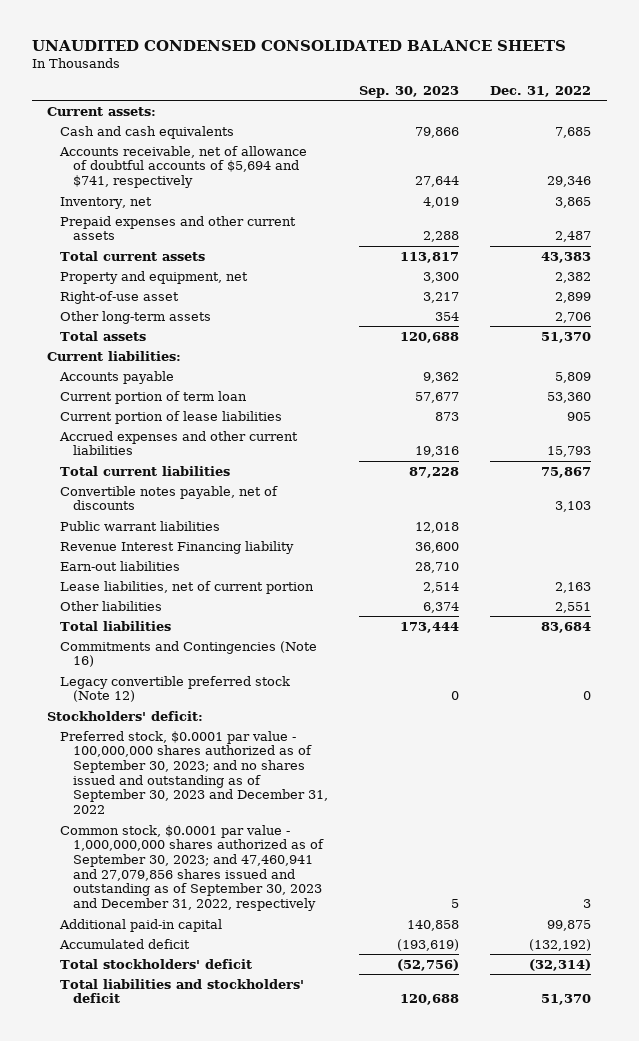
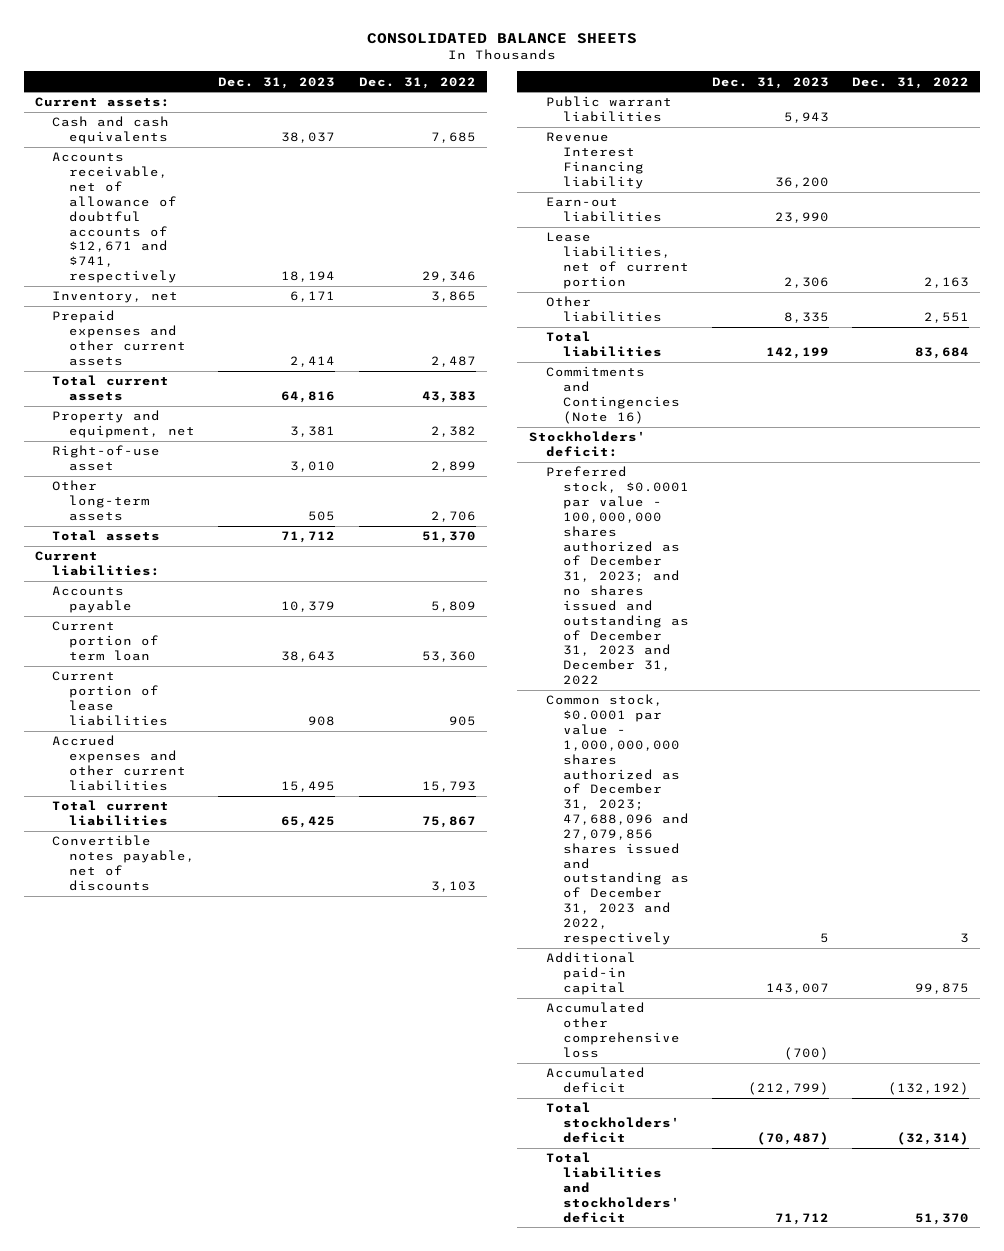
- UNAUDITED CONDENSED CONSOLIDATED BALANCE SHEETS
+ CONSOLIDATED BALANCE SHEETS
- | Sep. 30, 2023 | Dec. 31, 2022
+ | Dec. 31, 2023 | Dec. 31, 2022
- Accounts receivable, net of allowance of doubtful accounts of $5,694 and $741, respectively | 27,644 | 29,346
+ Accounts receivable, net of allowance of doubtful accounts of $12,671 and $741, respectively | 18,194 | 29,346
- Legacy convertible preferred stock (Note 12) | 0 | 0
- Preferred stock, $0.0001 par value - 100,000,000 shares authorized as of September 30, 2023; and no shares issued and outstanding as of September 30, 2023 and December 31, 2022
- Common stock, $0.0001 par value - 1,000,000,000 shares authorized as of September 30, 2023; and 47,460,941 and 27,079,856 shares issued and outstanding as of September 30, 2023 and December 31, 2022, respectively | 5 | 3
+ Preferred stock, $0.0001 par value - 100,000,000 shares authorized as of December 31, 2023; and no shares issued and outstanding as of December 31, 2023 and December 31, 2022
+ Common stock, $0.0001 par value - 1,000,000,000 shares authorized as of December 31, 2023; 47,688,096 and 27,079,856 shares issued and outstanding as of December 31, 2023 and 2022, respectively | 5 | 3
+ Accumulated other comprehensive loss | (700) |

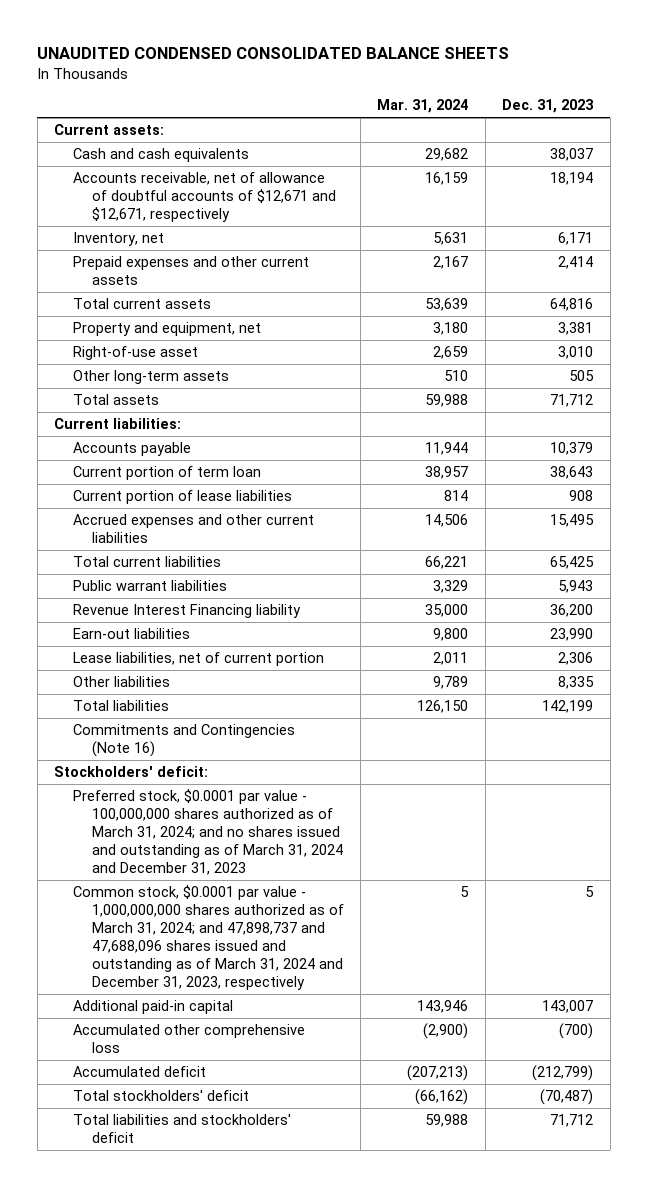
- CONSOLIDATED BALANCE SHEETS
+ UNAUDITED CONDENSED CONSOLIDATED BALANCE SHEETS
- | Dec. 31, 2023 | Dec. 31, 2022
+ | Mar. 31, 2024 | Dec. 31, 2023
- Accounts receivable, net of allowance of doubtful accounts of $12,671 and $741, respectively | 18,194 | 29,346
+ Accounts receivable, net of allowance of doubtful accounts of $12,671 and $12,671, respectively | 16,159 | 18,194
- Convertible notes payable, net of discounts | | 3,103
- Preferred stock, $0.0001 par value - 100,000,000 shares authorized as of December 31, 2023; and no shares issued and outstanding as of December 31, 2023 and December 31, 2022
- Common stock, $0.0001 par value - 1,000,000,000 shares authorized as of December 31, 2023; 47,688,096 and 27,079,856 shares issued and outstanding as of December 31, 2023 and 2022, respectively | 5 | 3
+ Preferred stock, $0.0001 par value - 100,000,000 shares authorized as of March 31, 2024; and no shares issued and outstanding as of March 31, 2024 and December 31, 2023
+ Common stock, $0.0001 par value - 1,000,000,000 shares authorized as of March 31, 2024; and 47,898,737 and 47,688,096 shares issued and outstanding as of March 31, 2024 and December 31, 2023, respectively | 5 | 5

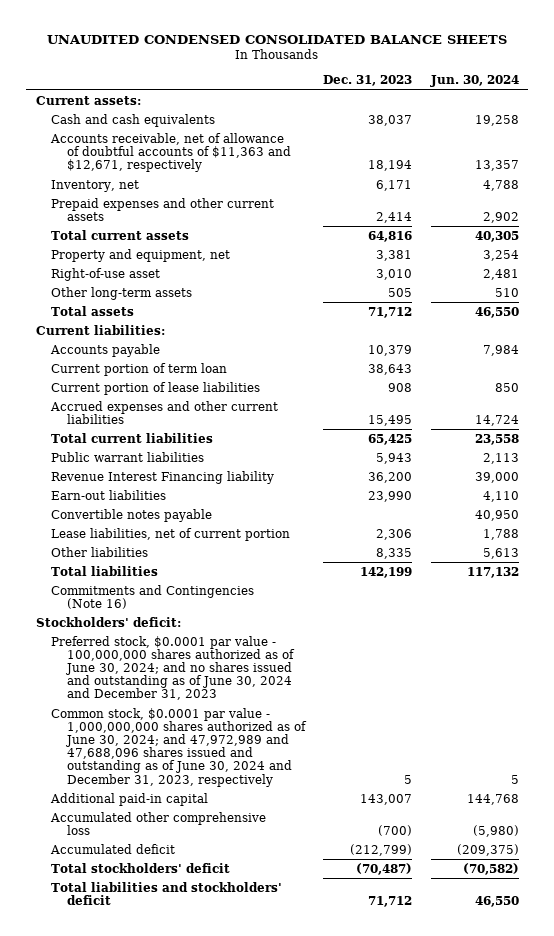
- | Mar. 31, 2024 | Dec. 31, 2023
+ | Dec. 31, 2023 | Jun. 30, 2024
- Accounts receivable, net of allowance of doubtful accounts of $12,671 and $12,671, respectively | 16,159 | 18,194
+ Accounts receivable, net of allowance of doubtful accounts of $11,363 and $12,671, respectively | 18,194 | 13,357
+ Convertible notes payable | | 40,950
- Preferred stock, $0.0001 par value - 100,000,000 shares authorized as of March 31, 2024; and no shares issued and outstanding as of March 31, 2024 and December 31, 2023
- Common stock, $0.0001 par value - 1,000,000,000 shares authorized as of March 31, 2024; and 47,898,737 and 47,688,096 shares issued and outstanding as of March 31, 2024 and December 31, 2023, respectively | 5 | 5
+ Preferred stock, $0.0001 par value - 100,000,000 shares authorized as of June 30, 2024; and no shares issued and outstanding as of June 30, 2024 and December 31, 2023
+ Common stock, $0.0001 par value - 1,000,000,000 shares authorized as of June 30, 2024; and 47,972,989 and 47,688,096 shares issued and outstanding as of June 30, 2024 and December 31, 2023, respectively | 5 | 5

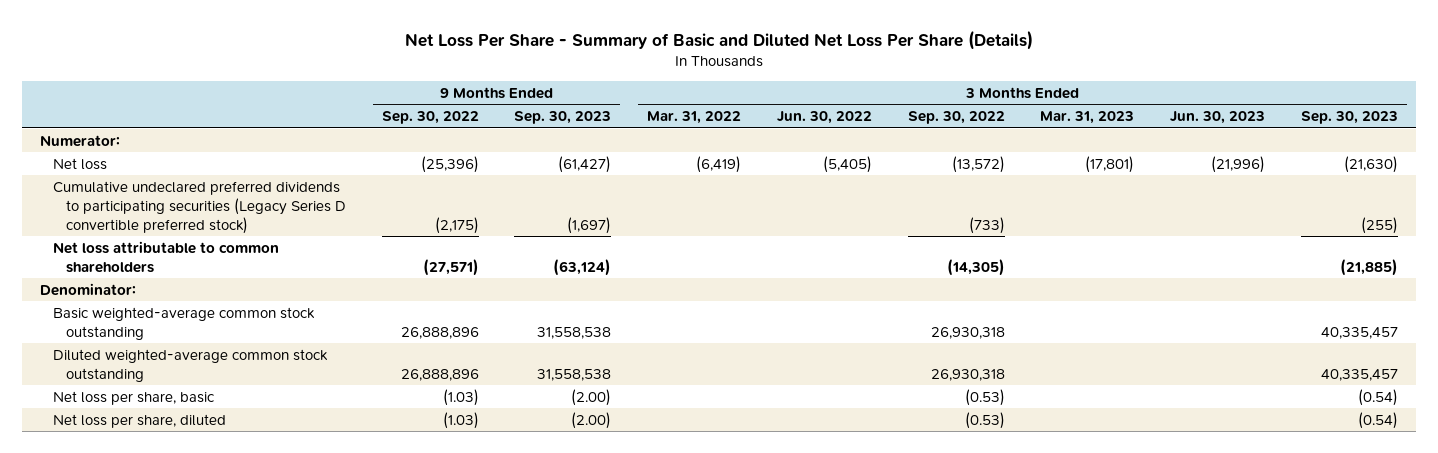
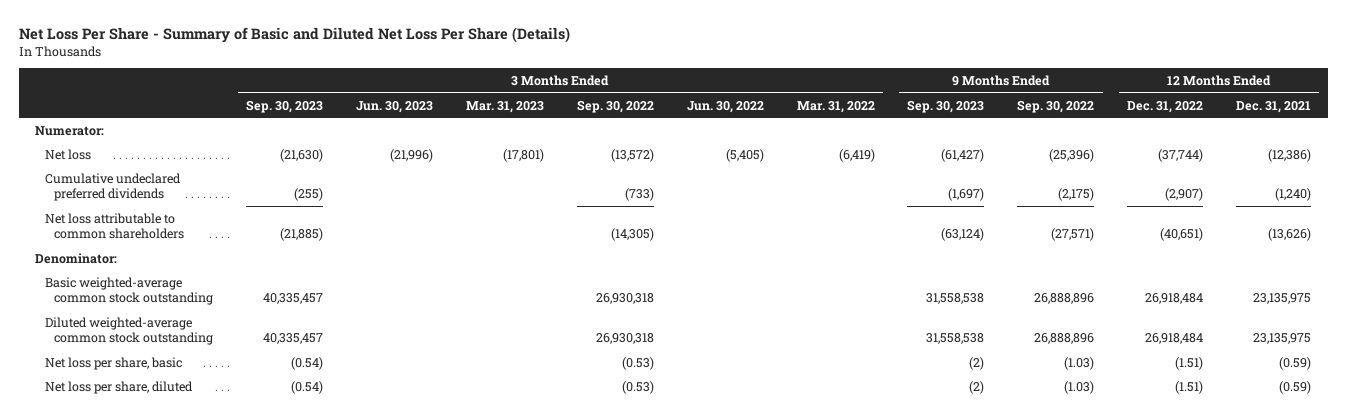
- | 9 Months Ended Sep. 30, 2022 | 9 Months Ended Sep. 30, 2023 | 3 Months Ended Mar. 31, 2022 | 3 Months Ended Jun. 30, 2022 | 3 Months Ended Sep. 30, 2022 | 3 Months Ended Mar. 31, 2023 | 3 Months Ended Jun. 30, 2023 | 3 Months Ended Sep. 30, 2023
+ | 3 Months Ended Sep. 30, 2023 | 3 Months Ended Jun. 30, 2023 | 3 Months Ended Mar. 31, 2023 | 3 Months Ended Sep. 30, 2022 | 3 Months Ended Jun. 30, 2022 | 3 Months Ended Mar. 31, 2022 | 9 Months Ended Sep. 30, 2023 | 9 Months Ended Sep. 30, 2022 | 12 Months Ended Dec. 31, 2022 | 12 Months Ended Dec. 31, 2021
- Cumulative undeclared preferred dividends to participating securities (Legacy Series D convertible preferred stock) | (2,175) | (1,697) | | | (733) | | | (255)
+ Cumulative undeclared preferred dividends | (255) | | | (733) | | | (1,697) | (2,175) | (2,907) | (1,240)
- Net loss per share, basic | (1.03) | (2.00) | | | (0.53) | | | (0.54)
- Net loss per share, diluted | (1.03) | (2.00) | | | (0.53) | | | (0.54)
+ Net loss per share, basic | (0.54) | | | (0.53) | | | (2) | (1.03) | (1.51) | (0.59)
+ Net loss per share, diluted | (0.54) | | | (0.53) | | | (2) | (1.03) | (1.51) | (0.59)

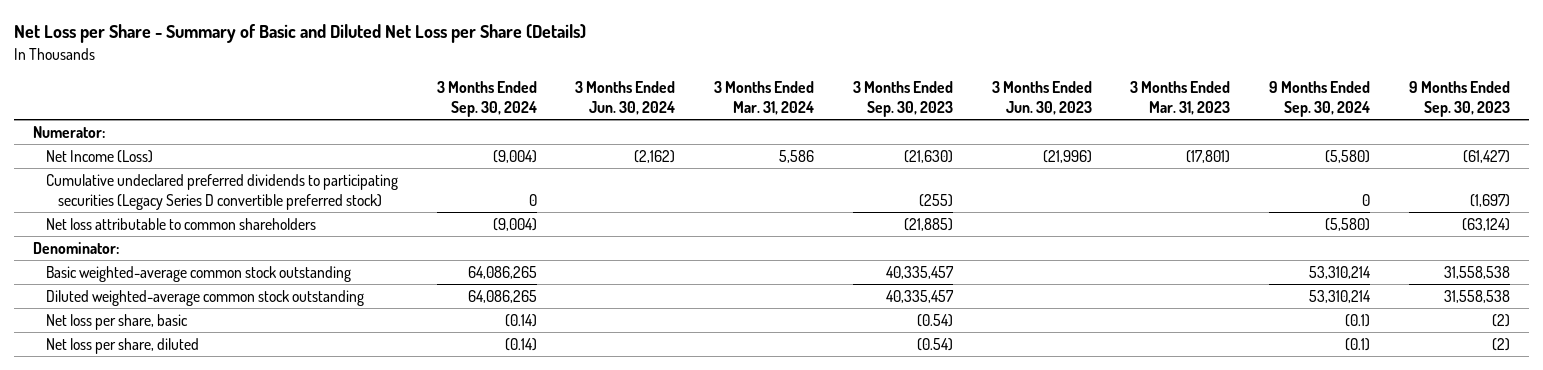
- Net Loss Per Share - Summary of Basic and Diluted Net Loss Per Share (Details)
+ Net Loss per Share - Summary of Basic and Diluted Net Loss per Share (Details)
- | 3 Months Ended Sep. 30, 2023 | 3 Months Ended Jun. 30, 2023 | 3 Months Ended Mar. 31, 2023 | 3 Months Ended Sep. 30, 2022 | 3 Months Ended Jun. 30, 2022 | 3 Months Ended Mar. 31, 2022 | 9 Months Ended Sep. 30, 2023 | 9 Months Ended Sep. 30, 2022 | 12 Months Ended Dec. 31, 2022 | 12 Months Ended Dec. 31, 2021
+ | 3 Months Ended Sep. 30, 2024 | 3 Months Ended Jun. 30, 2024 | 3 Months Ended Mar. 31, 2024 | 3 Months Ended Sep. 30, 2023 | 3 Months Ended Jun. 30, 2023 | 3 Months Ended Mar. 31, 2023 | 9 Months Ended Sep. 30, 2024 | 9 Months Ended Sep. 30, 2023
- Net loss | (21,630) | (21,996) | (17,801) | (13,572) | (5,405) | (6,419) | (61,427) | (25,396) | (37,744) | (12,386)
- Cumulative undeclared preferred dividends | (255) | | | (733) | | | (1,697) | (2,175) | (2,907) | (1,240)
+ Net Income (Loss) | (9,004) | (2,162) | 5,586 | (21,630) | (21,996) | (17,801) | (5,580) | (61,427)
+ Cumulative undeclared preferred dividends to participating securities (Legacy Series D convertible preferred stock) | 0 | | | (255) | | | 0 | (1,697)

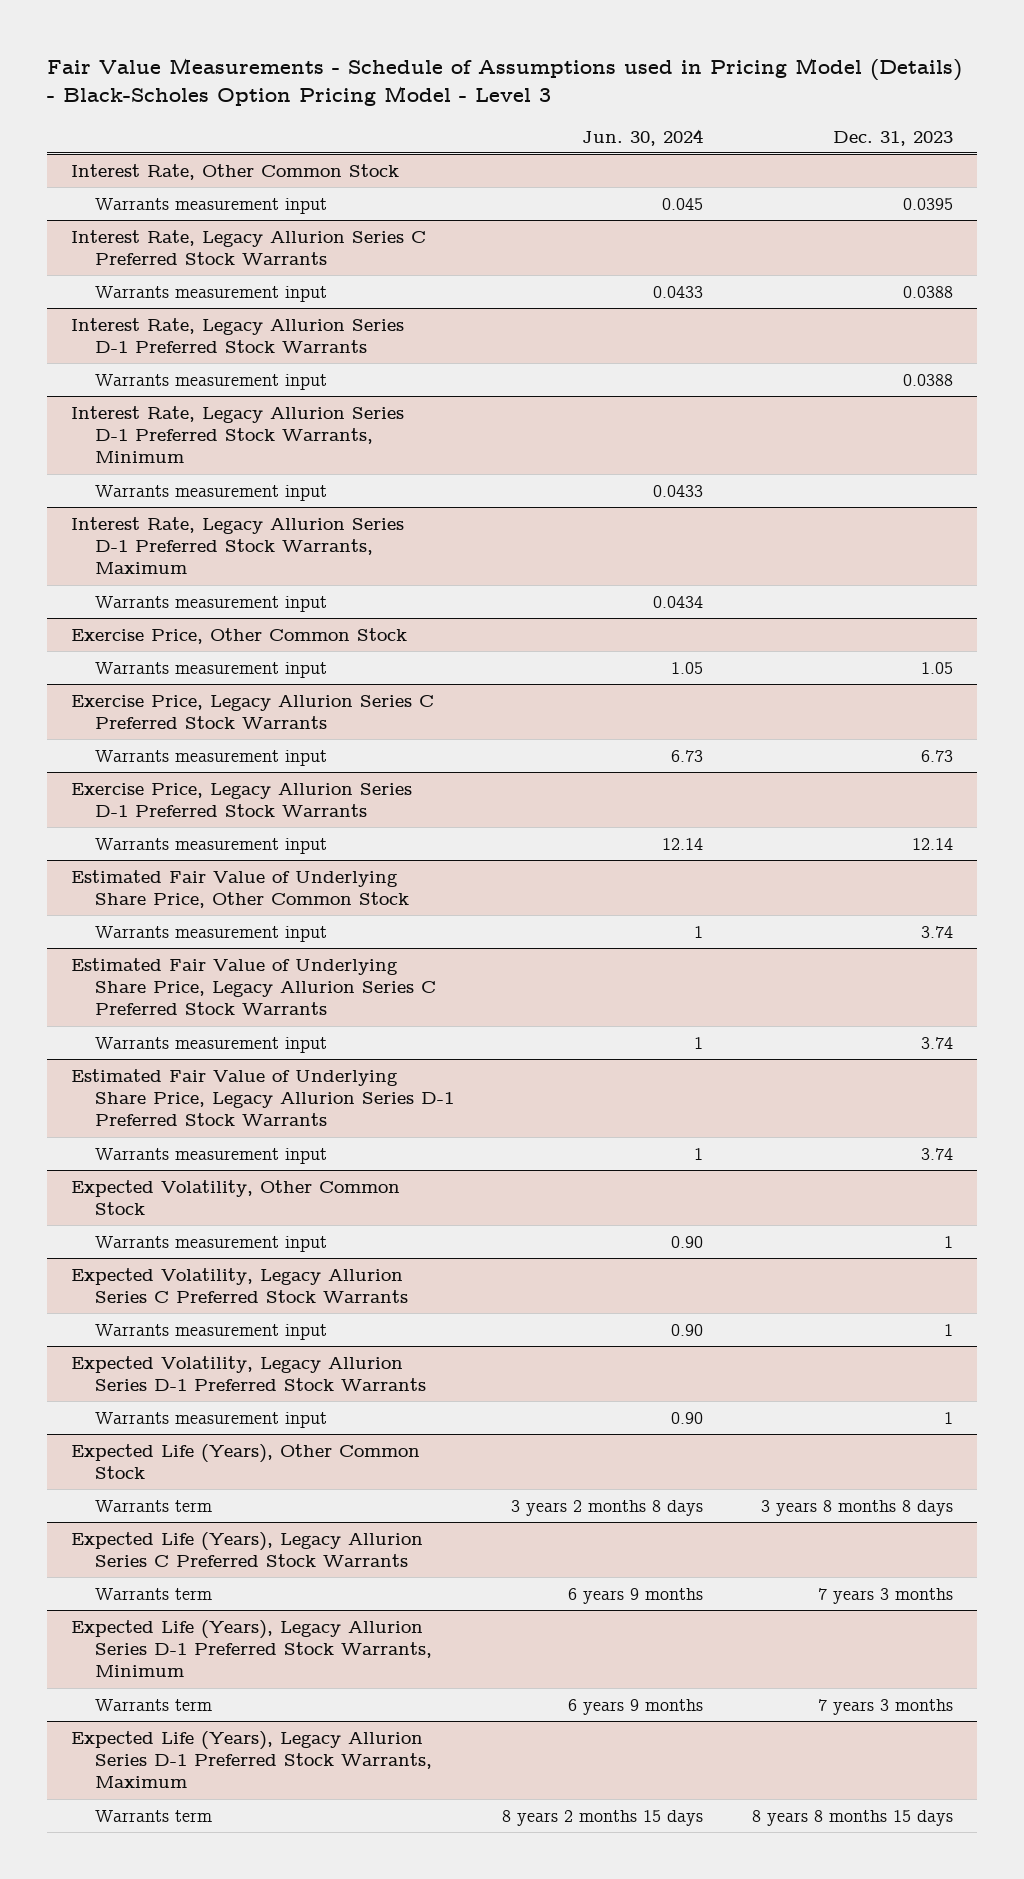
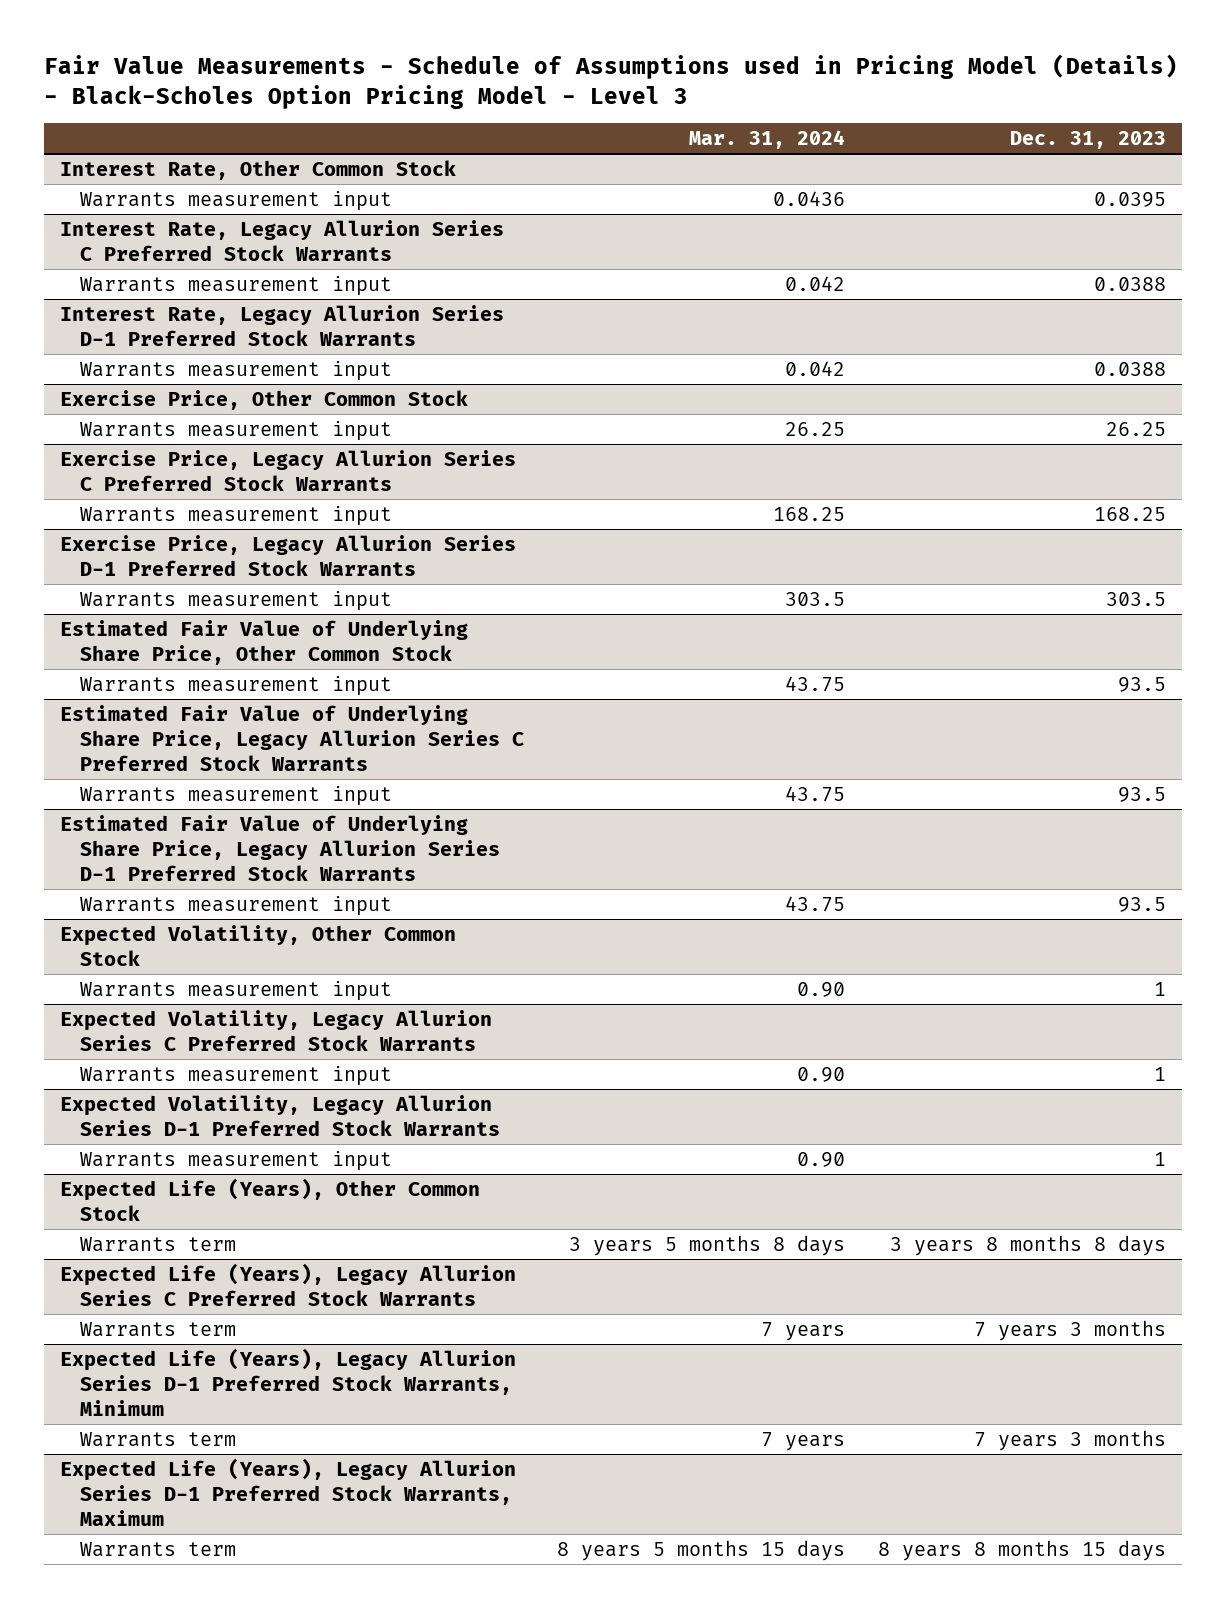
- | Jun. 30, 2024 | Dec. 31, 2023
+ | Mar. 31, 2024 | Dec. 31, 2023
- Interest Rate, Legacy Allurion Series D-1 Preferred Stock Warrants, Minimum
- Warrants measurement input | 0.0433 |
- Interest Rate, Legacy Allurion Series D-1 Preferred Stock Warrants, Maximum
- Warrants measurement input | 0.0434 |
@ Exercise Price, Other Common Stock
- Warrants measurement input | 1.05 | 1.05
+ Warrants measurement input | 26.25 | 26.25
@ Exercise Price, Legacy Allurion Series C Preferred Stock Warrants
- Warrants measurement input | 6.73 | 6.73
+ Warrants measurement input | 168.25 | 168.25
@ Exercise Price, Legacy Allurion Series D-1 Preferred Stock Warrants
- Warrants measurement input | 12.14 | 12.14
+ Warrants measurement input | 303.5 | 303.5
@ Estimated Fair Value of Underlying Share Price, Other Common Stock
- Warrants measurement input | 1 | 3.74
+ Warrants measurement input | 43.75 | 93.5
@ Estimated Fair Value of Underlying Share Price, Legacy Allurion Series C Preferred Stock Warrants
- Warrants measurement input | 1 | 3.74
+ Warrants measurement input | 43.75 | 93.5
@ Estimated Fair Value of Underlying Share Price, Legacy Allurion Series D-1 Preferred Stock Warrants
- Warrants measurement input | 1 | 3.74
+ Warrants measurement input | 43.75 | 93.5

